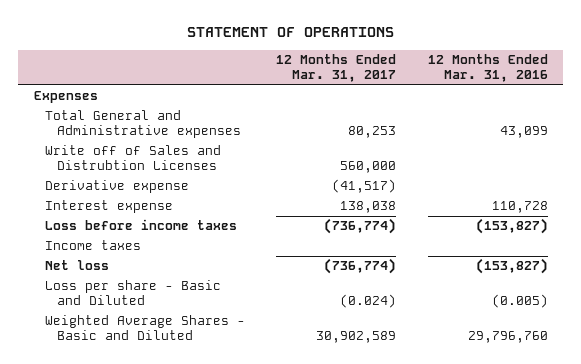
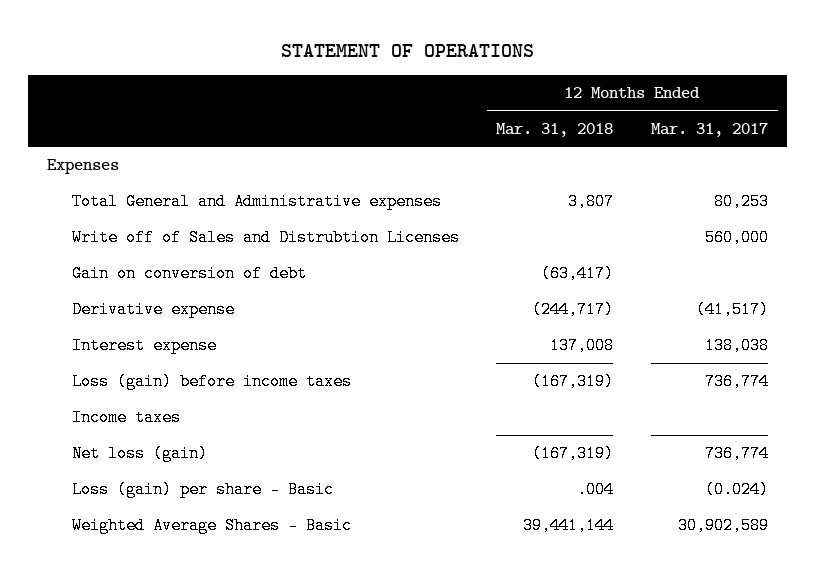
- | 12 Months Ended Mar. 31, 2017 | 12 Months Ended Mar. 31, 2016
+ | 12 Months Ended Mar. 31, 2018 | 12 Months Ended Mar. 31, 2017
+ Gain on conversion of debt | (63,417) |
- Loss before income taxes | (736,774) | (153,827)
+ Loss (gain) before income taxes | (167,319) | 736,774
- Net loss | (736,774) | (153,827)
- Loss per share - Basic and Diluted | (0.024) | (0.005)
- Weighted Average Shares - Basic and Diluted | 30,902,589 | 29,796,760
+ Net loss (gain) | (167,319) | 736,774
+ Loss (gain) per share - Basic | .004 | (0.024)
+ Weighted Average Shares - Basic | 39,441,144 | 30,902,589

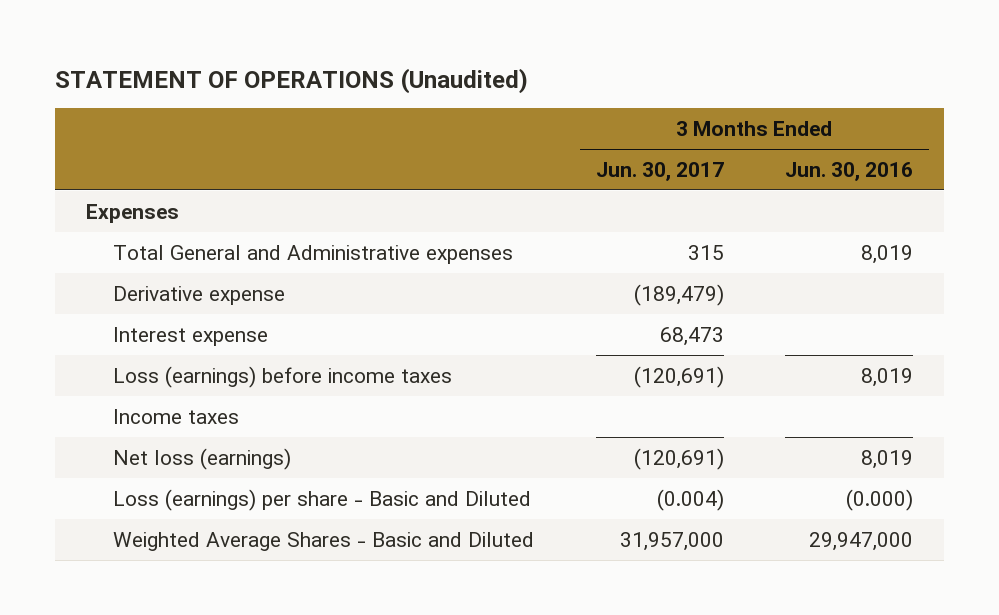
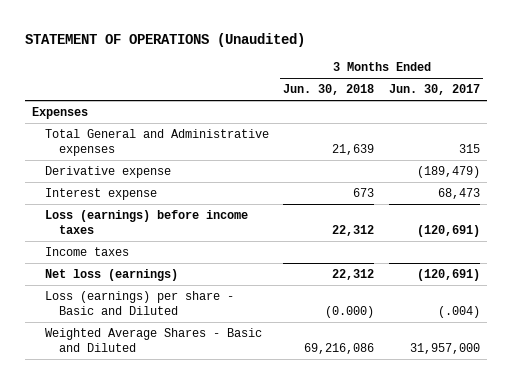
- | 3 Months Ended Jun. 30, 2017 | 3 Months Ended Jun. 30, 2016
+ | 3 Months Ended Jun. 30, 2018 | 3 Months Ended Jun. 30, 2017
- Loss (earnings) per share - Basic and Diluted | (0.004) | (0.000)
+ Loss (earnings) per share - Basic and Diluted | (0.000) | (.004)

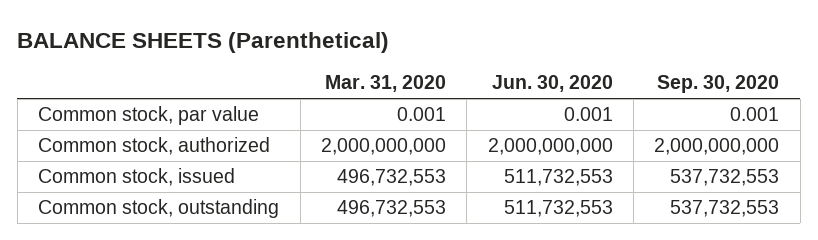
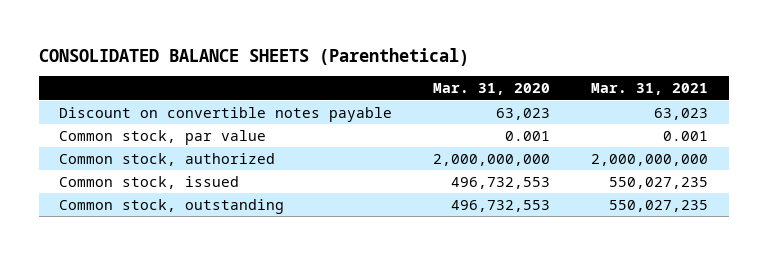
- BALANCE SHEETS (Parenthetical)
+ CONSOLIDATED BALANCE SHEETS (Parenthetical)
- | Mar. 31, 2020 | Jun. 30, 2020 | Sep. 30, 2020
+ | Mar. 31, 2020 | Mar. 31, 2021
+ Discount on convertible notes payable | 63,023 | 63,023

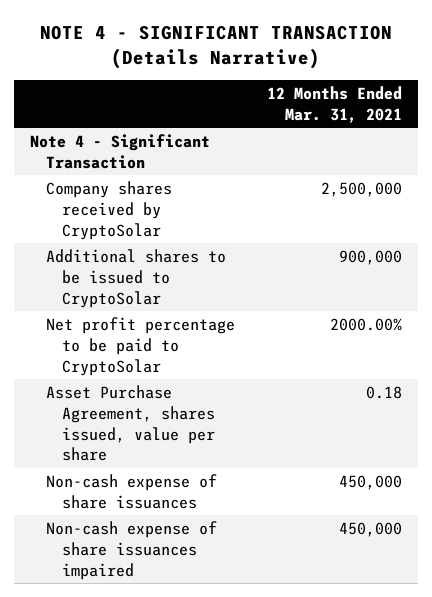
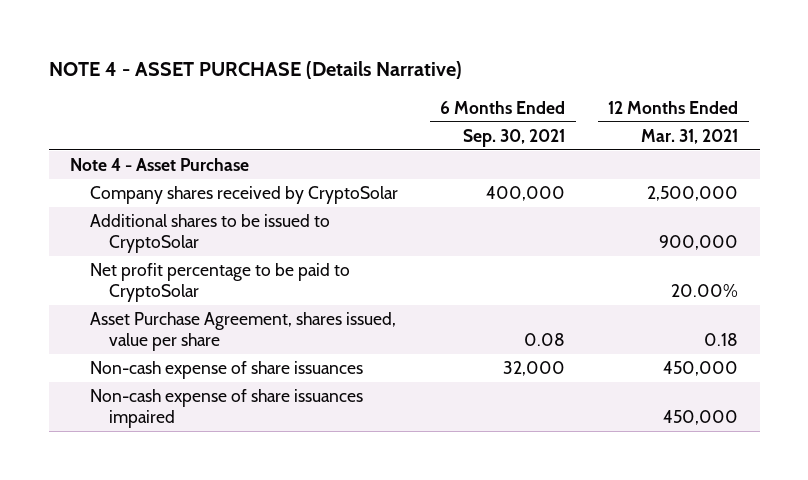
- NOTE 4 - SIGNIFICANT TRANSACTION (Details Narrative)
+ NOTE 4 - ASSET PURCHASE (Details Narrative)
- | 12 Months Ended Mar. 31, 2021
+ | 6 Months Ended Sep. 30, 2021 | 12 Months Ended Mar. 31, 2021
- Note 4 - Significant Transaction
+ Note 4 - Asset Purchase
- Net profit percentage to be paid to CryptoSolar | 2000.00%
+ Net profit percentage to be paid to CryptoSolar | | 20.00%

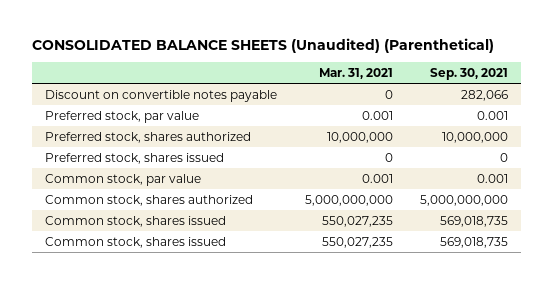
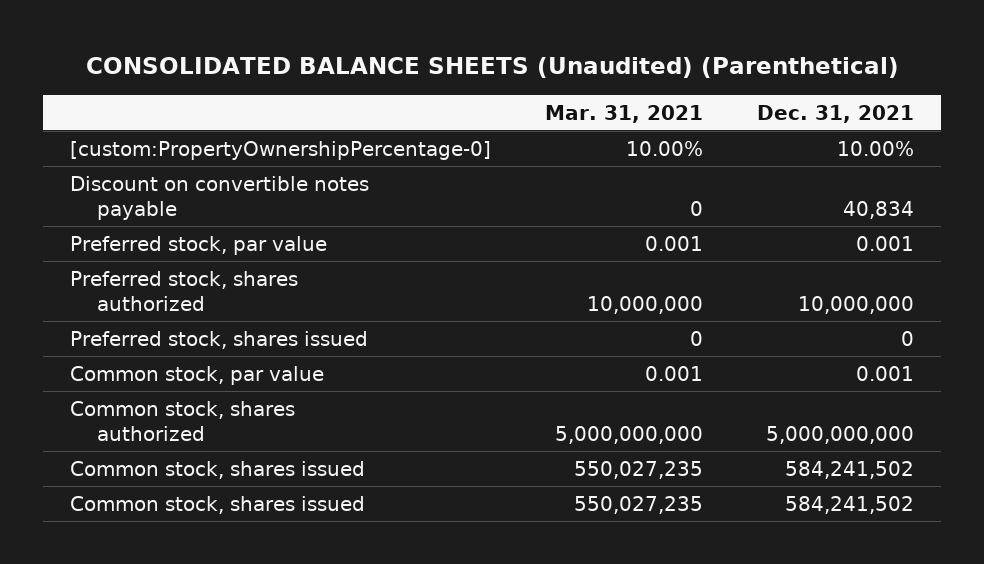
- | Mar. 31, 2021 | Sep. 30, 2021
+ | Mar. 31, 2021 | Dec. 31, 2021
+ [custom:PropertyOwnershipPercentage-0] | 10.00% | 10.00%

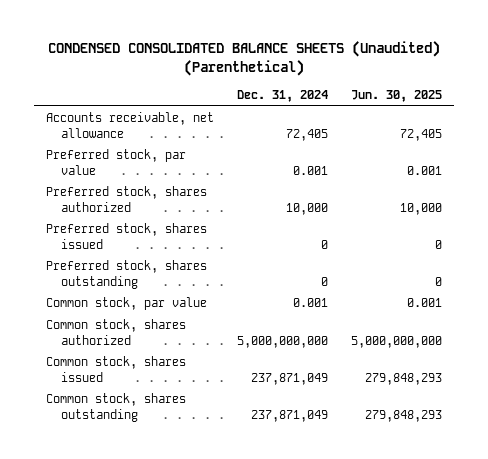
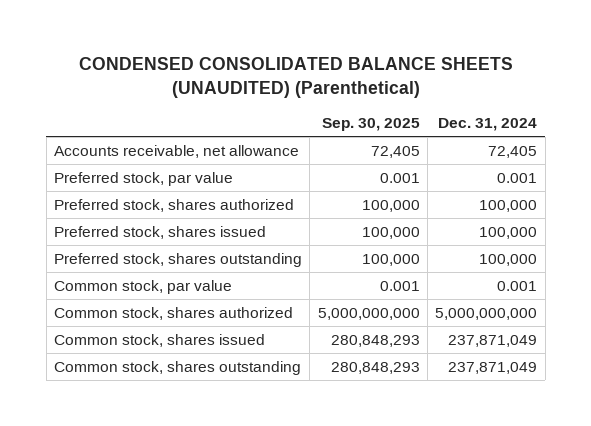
- CONDENSED CONSOLIDATED BALANCE SHEETS (Unaudited) (Parenthetical)
+ CONDENSED CONSOLIDATED BALANCE SHEETS (UNAUDITED) (Parenthetical)
- | Dec. 31, 2024 | Jun. 30, 2025
+ | Sep. 30, 2025 | Dec. 31, 2024
- Preferred stock, shares authorized | 10,000 | 10,000
- Preferred stock, shares issued | 0 | 0
- Preferred stock, shares outstanding | 0 | 0
+ Preferred stock, shares authorized | 100,000 | 100,000
+ Preferred stock, shares issued | 100,000 | 100,000
+ Preferred stock, shares outstanding | 100,000 | 100,000

